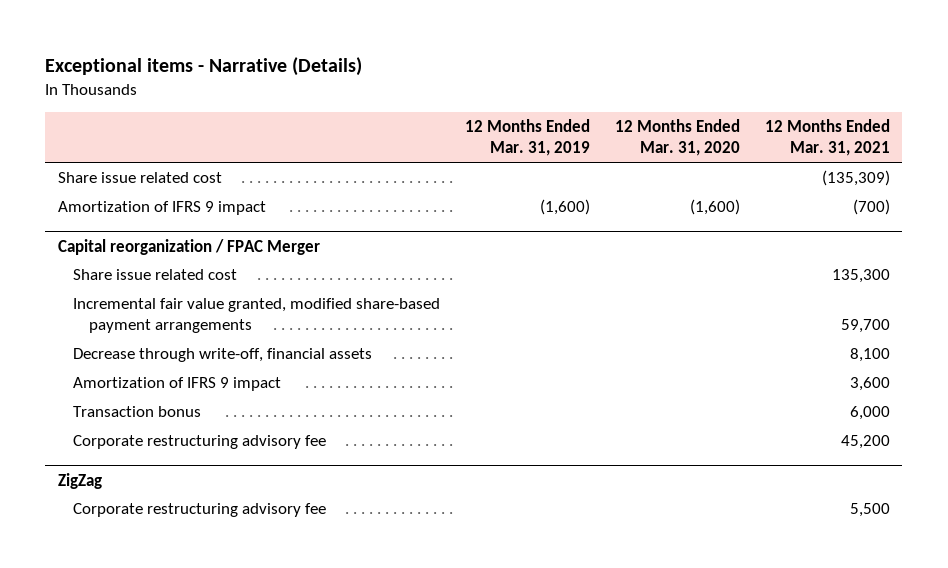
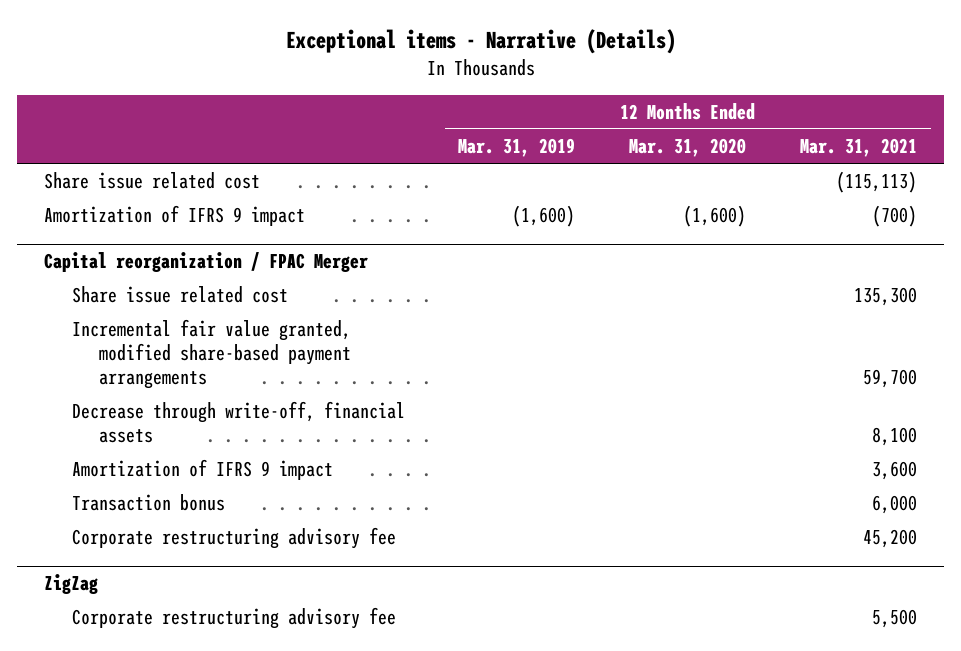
- Share issue related cost | | | (135,309)
+ Share issue related cost | | | (115,113)

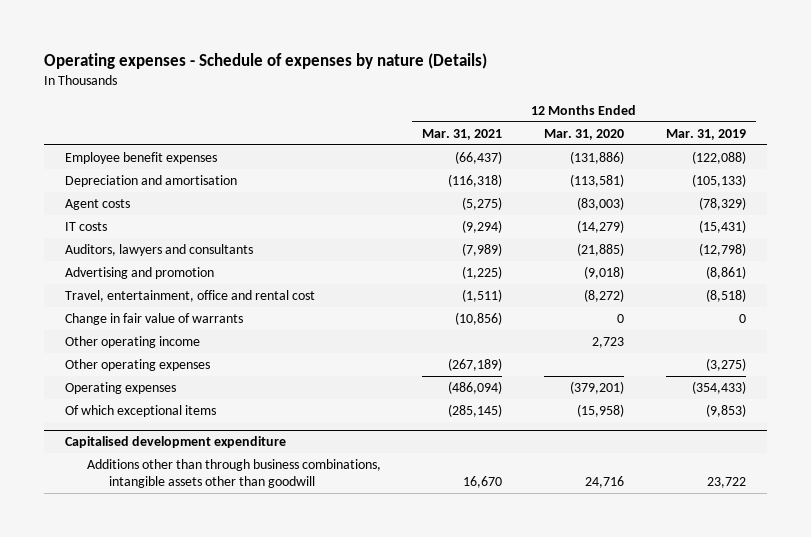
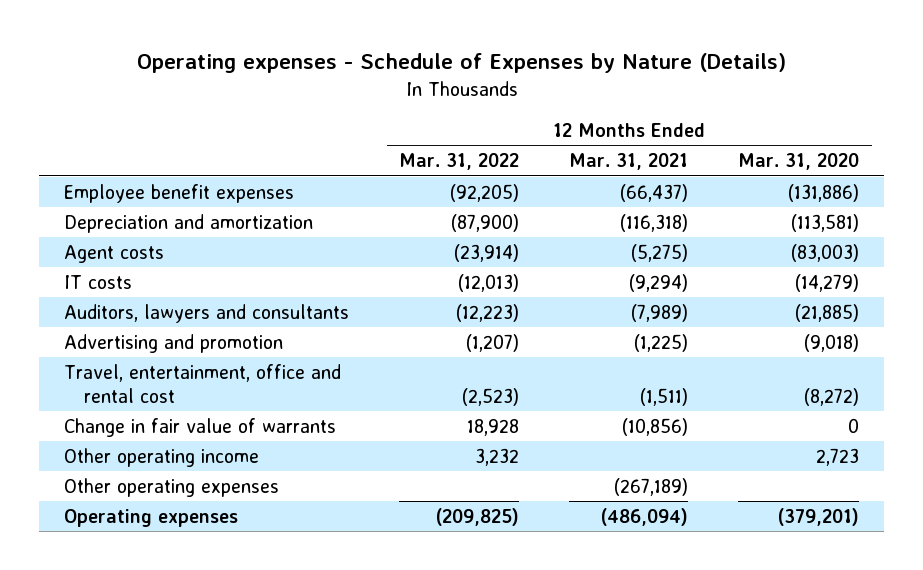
- Operating expenses - Schedule of expenses by nature (Details)
+ Operating expenses - Schedule of Expenses by Nature (Details)
- | 12 Months Ended Mar. 31, 2021 | 12 Months Ended Mar. 31, 2020 | 12 Months Ended Mar. 31, 2019
+ | 12 Months Ended Mar. 31, 2022 | 12 Months Ended Mar. 31, 2021 | 12 Months Ended Mar. 31, 2020
- Depreciation and amortisation | (116,318) | (113,581) | (105,133)
+ Depreciation and amortization | (87,900) | (116,318) | (113,581)
- Of which exceptional items | (285,145) | (15,958) | (9,853)
- Capitalised development expenditure
- Additions other than through business combinations, intangible assets other than goodwill | 16,670 | 24,716 | 23,722

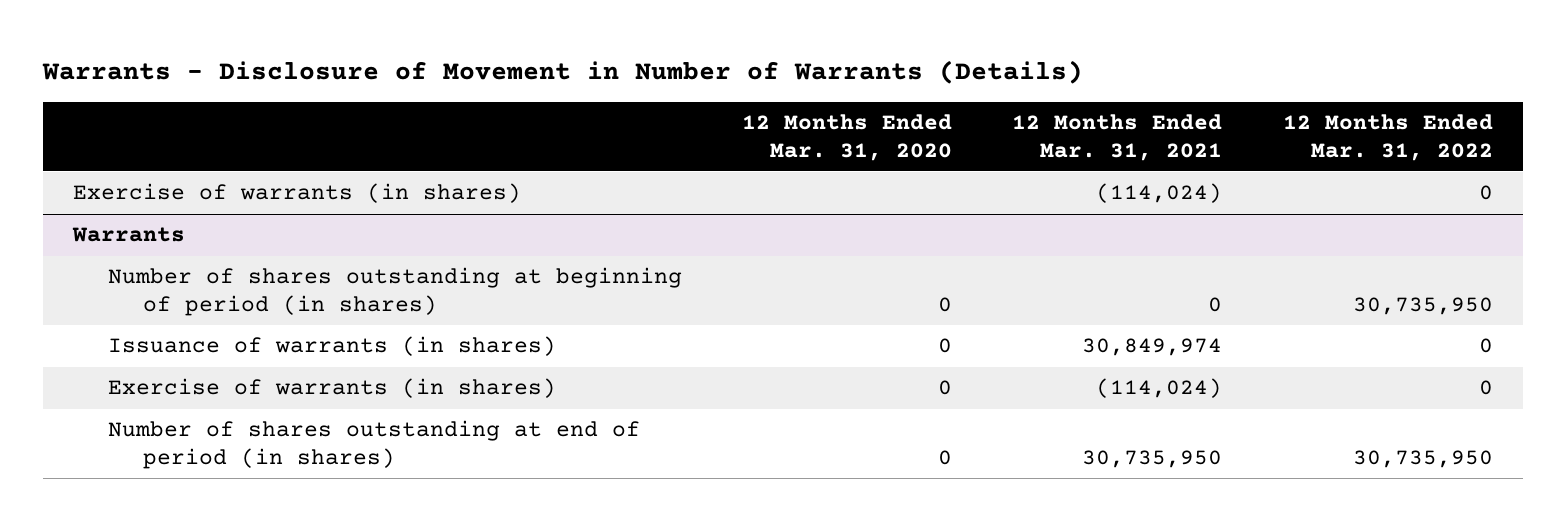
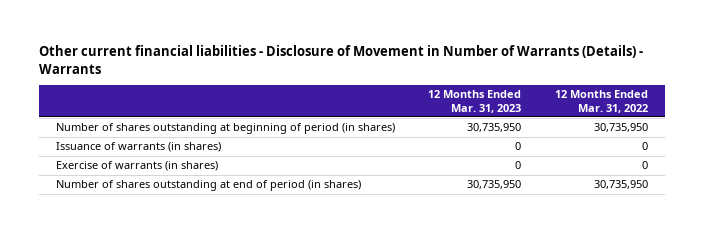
- Warrants - Disclosure of Movement in Number of Warrants (Details)
+ Other current financial liabilities - Disclosure of Movement in Number of Warrants (Details) - Warrants
- | 12 Months Ended Mar. 31, 2020 | 12 Months Ended Mar. 31, 2021 | 12 Months Ended Mar. 31, 2022
+ | 12 Months Ended Mar. 31, 2023 | 12 Months Ended Mar. 31, 2022
- Exercise of warrants (in shares) | | (114,024) | 0
- Warrants

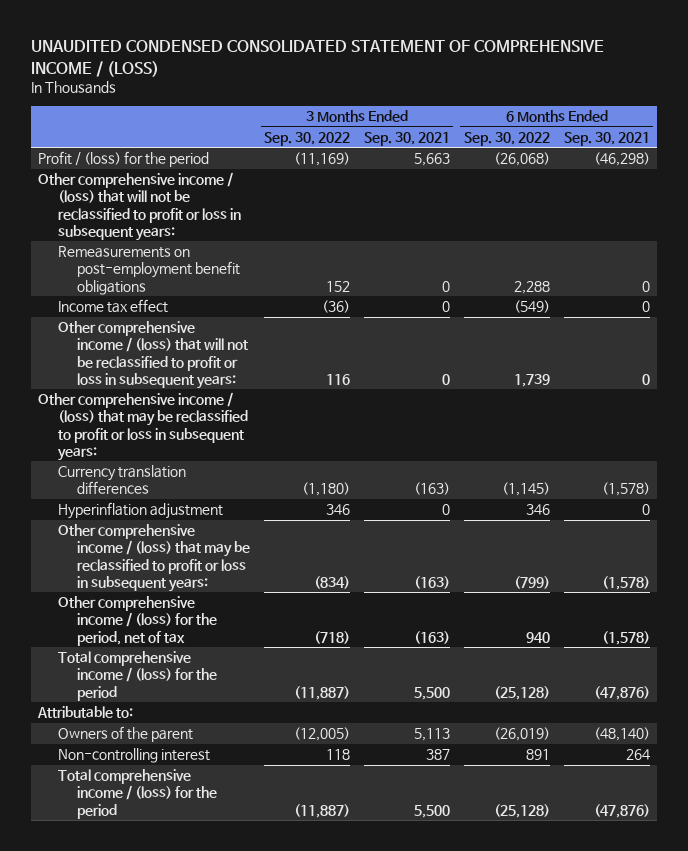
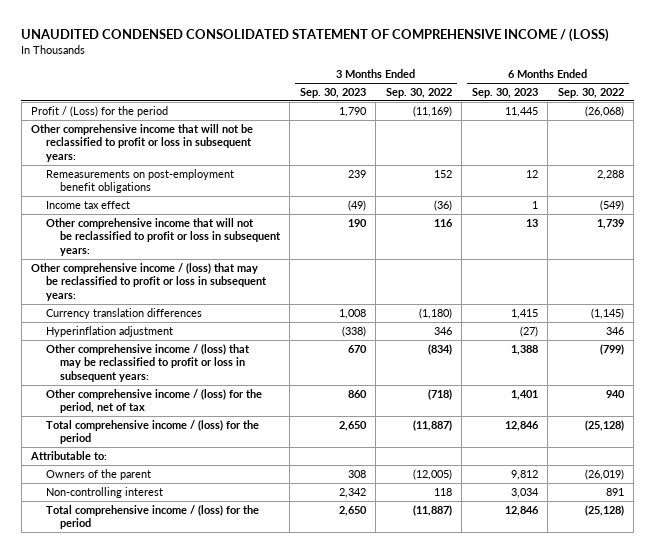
- | 3 Months Ended Sep. 30, 2022 | 3 Months Ended Sep. 30, 2021 | 6 Months Ended Sep. 30, 2022 | 6 Months Ended Sep. 30, 2021
+ | 3 Months Ended Sep. 30, 2023 | 3 Months Ended Sep. 30, 2022 | 6 Months Ended Sep. 30, 2023 | 6 Months Ended Sep. 30, 2022
- Profit / (loss) for the period | (11,169) | 5,663 | (26,068) | (46,298)
- Other comprehensive income / (loss) that will not be reclassified to profit or loss in subsequent years:
+ Profit / (Loss) for the period | 1,790 | (11,169) | 11,445 | (26,068)
+ Other comprehensive income that will not be reclassified to profit or loss in subsequent years:
- Other comprehensive income / (loss) that will not be reclassified to profit or loss in subsequent years: | 116 | 0 | 1,739 | 0
+ Other comprehensive income that will not be reclassified to profit or loss in subsequent years: | 190 | 116 | 13 | 1,739

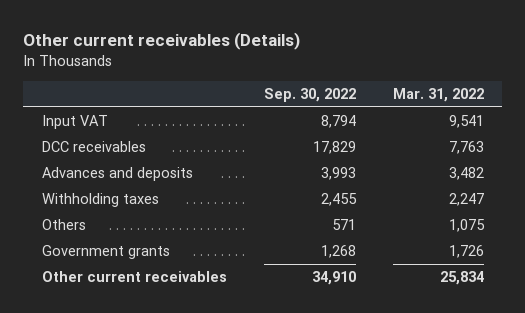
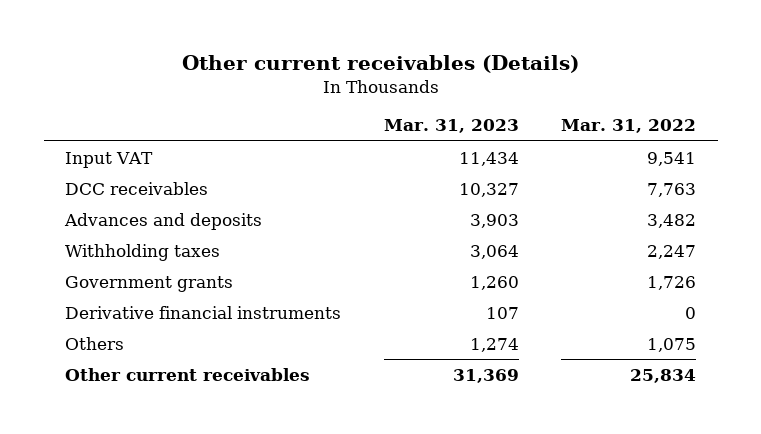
- | Sep. 30, 2022 | Mar. 31, 2022
+ | Mar. 31, 2023 | Mar. 31, 2022
+ Derivative financial instruments | 107 | 0
moved down: Others | 1,274 | 1,075

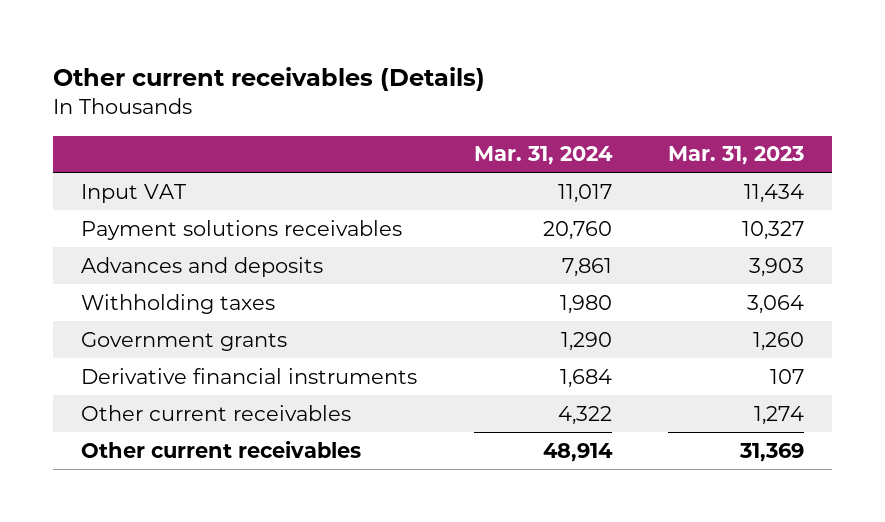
- | Mar. 31, 2023 | Mar. 31, 2022
+ | Mar. 31, 2024 | Mar. 31, 2023
- DCC receivables | 10,327 | 7,763
+ Payment solutions receivables | 20,760 | 10,327
- Others | 1,274 | 1,075
+ Other current receivables | 4,322 | 1,274

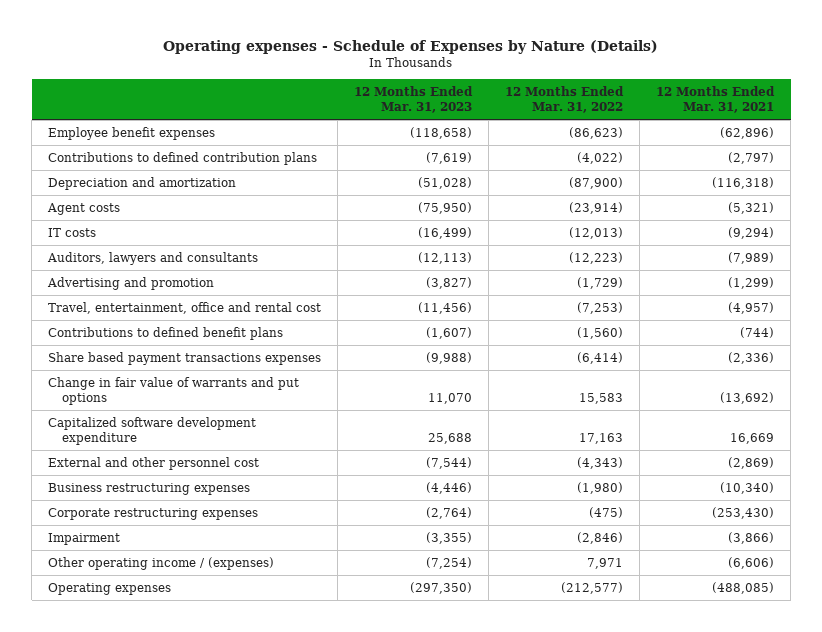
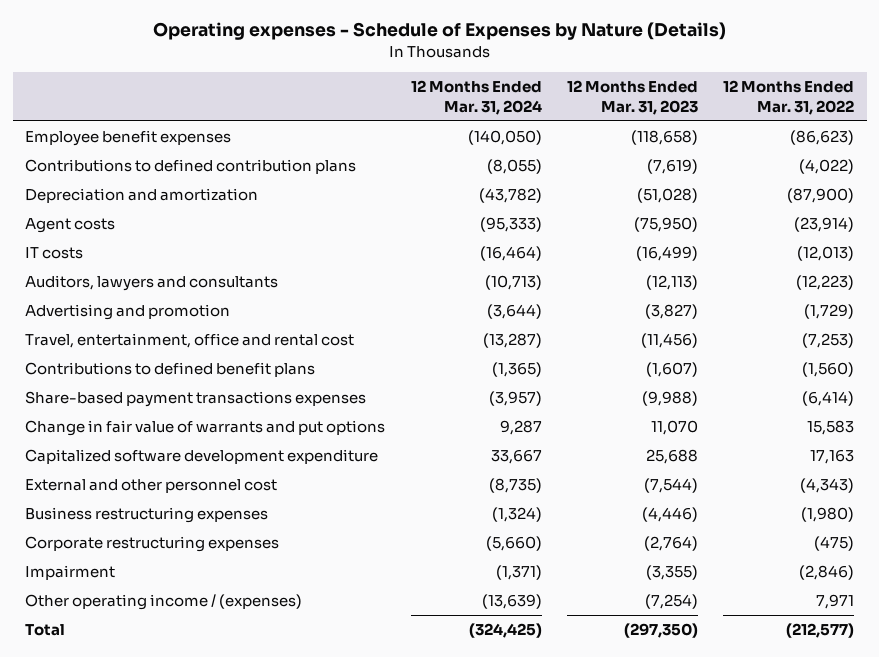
- | 12 Months Ended Mar. 31, 2023 | 12 Months Ended Mar. 31, 2022 | 12 Months Ended Mar. 31, 2021
+ | 12 Months Ended Mar. 31, 2024 | 12 Months Ended Mar. 31, 2023 | 12 Months Ended Mar. 31, 2022
- Share based payment transactions expenses | (9,988) | (6,414) | (2,336)
+ Share-based payment transactions expenses | (3,957) | (9,988) | (6,414)
- Operating expenses | (297,350) | (212,577) | (488,085)
+ Total | (324,425) | (297,350) | (212,577)

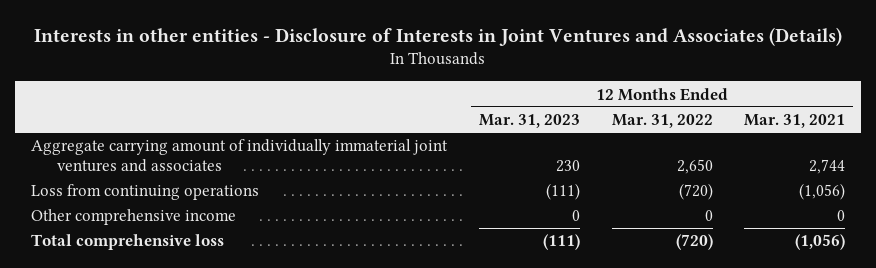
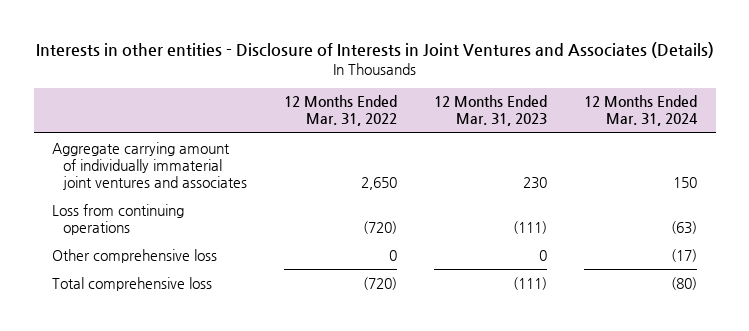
- | 12 Months Ended Mar. 31, 2023 | 12 Months Ended Mar. 31, 2022 | 12 Months Ended Mar. 31, 2021
+ | 12 Months Ended Mar. 31, 2022 | 12 Months Ended Mar. 31, 2023 | 12 Months Ended Mar. 31, 2024
- Other comprehensive income | 0 | 0 | 0
+ Other comprehensive loss | 0 | 0 | (17)

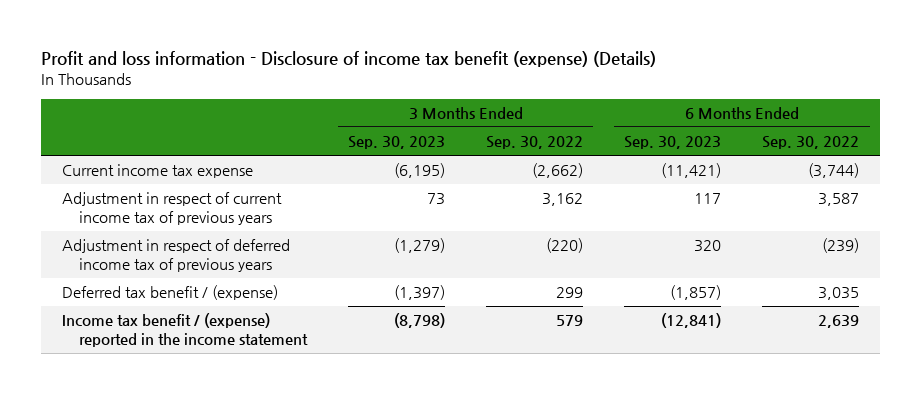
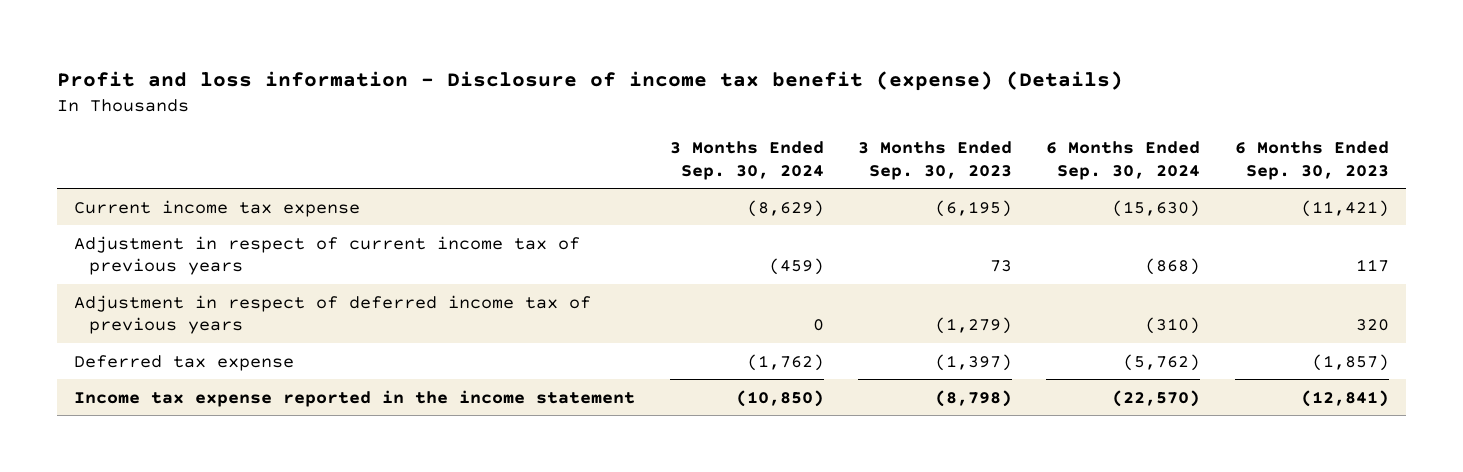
- | 3 Months Ended Sep. 30, 2023 | 3 Months Ended Sep. 30, 2022 | 6 Months Ended Sep. 30, 2023 | 6 Months Ended Sep. 30, 2022
+ | 3 Months Ended Sep. 30, 2024 | 3 Months Ended Sep. 30, 2023 | 6 Months Ended Sep. 30, 2024 | 6 Months Ended Sep. 30, 2023
- Deferred tax benefit / (expense) | (1,397) | 299 | (1,857) | 3,035
- Income tax benefit / (expense) reported in the income statement | (8,798) | 579 | (12,841) | 2,639
+ Deferred tax expense | (1,762) | (1,397) | (5,762) | (1,857)
+ Income tax expense reported in the income statement | (10,850) | (8,798) | (22,570) | (12,841)

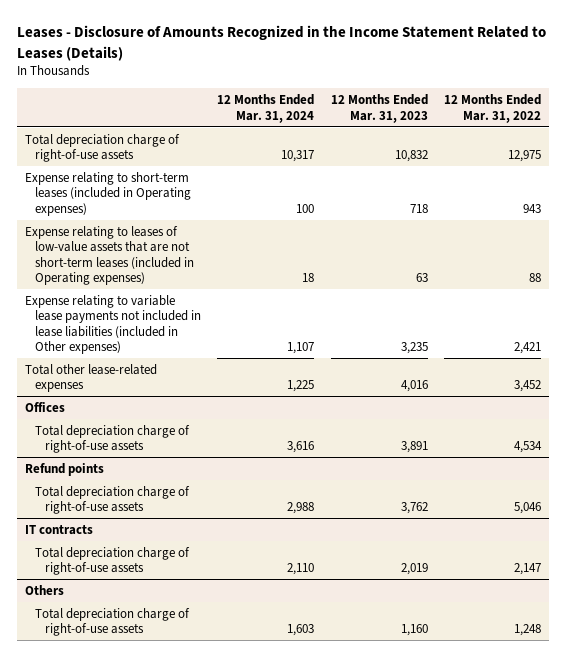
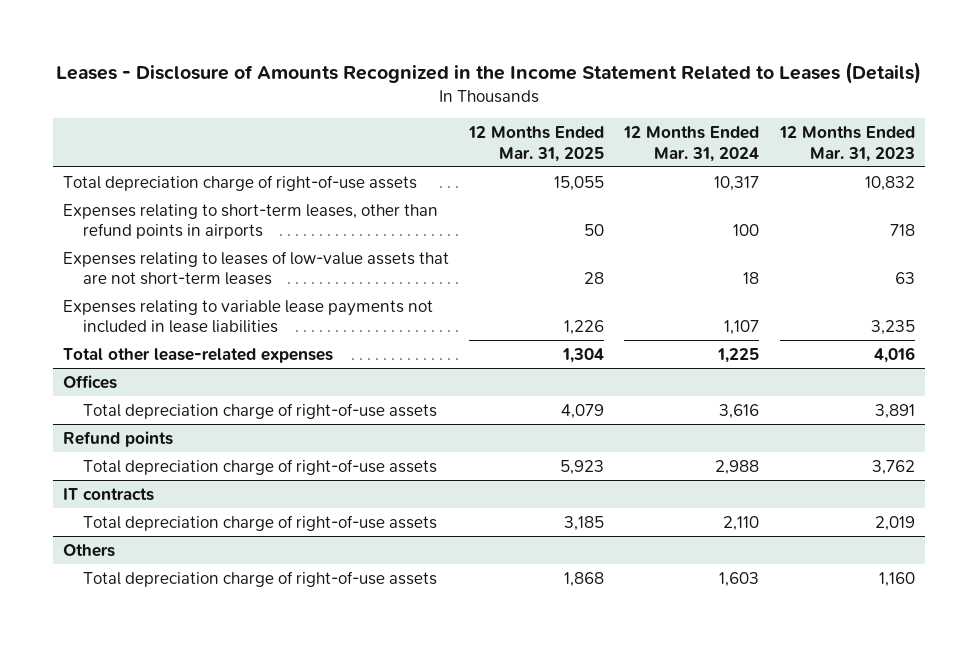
- | 12 Months Ended Mar. 31, 2024 | 12 Months Ended Mar. 31, 2023 | 12 Months Ended Mar. 31, 2022
+ | 12 Months Ended Mar. 31, 2025 | 12 Months Ended Mar. 31, 2024 | 12 Months Ended Mar. 31, 2023
- Expense relating to short-term leases (included in Operating expenses) | 100 | 718 | 943
- Expense relating to leases of low-value assets that are not short-term leases (included in Operating expenses) | 18 | 63 | 88
- Expense relating to variable lease payments not included in lease liabilities (included in Other expenses) | 1,107 | 3,235 | 2,421
+ Expenses relating to short-term leases, other than refund points in airports | 50 | 100 | 718
+ Expenses relating to leases of low-value assets that are not short-term leases | 28 | 18 | 63
+ Expenses relating to variable lease payments not included in lease liabilities | 1,226 | 1,107 | 3,235

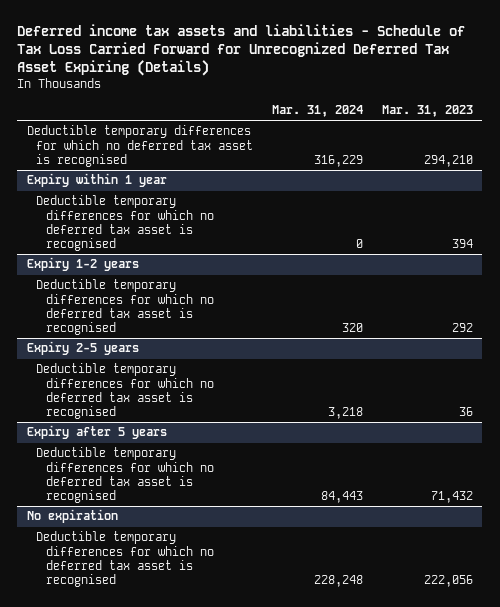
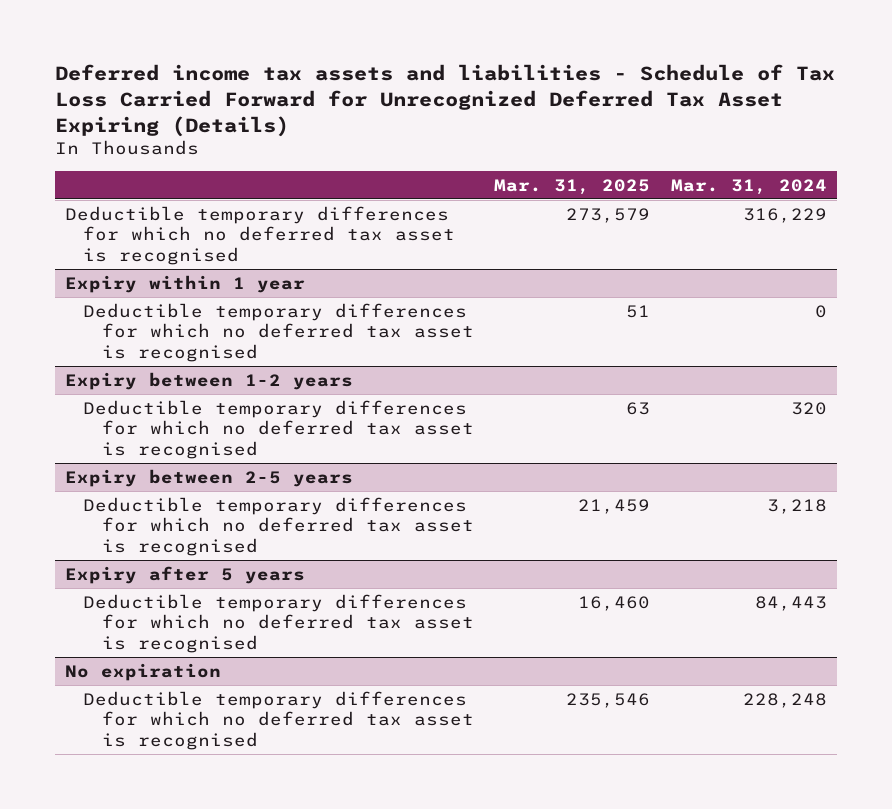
- | Mar. 31, 2024 | Mar. 31, 2023
+ | Mar. 31, 2025 | Mar. 31, 2024
- Expiry 1-2 years
+ Expiry between 1-2 years
- Expiry 2-5 years
+ Expiry between 2-5 years

